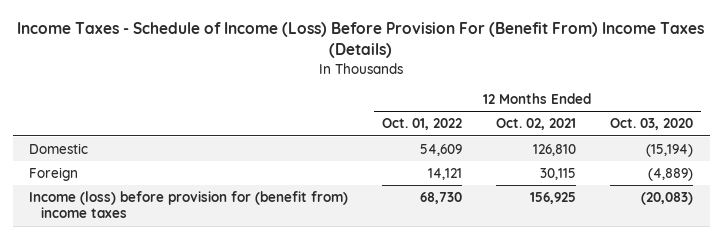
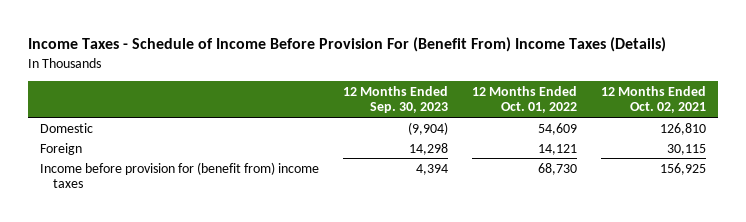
- Income Taxes - Schedule of Income (Loss) Before Provision For (Benefit From) Income Taxes (Details)
+ Income Taxes - Schedule of Income Before Provision For (Benefit From) Income Taxes (Details)
- | 12 Months Ended Oct. 01, 2022 | 12 Months Ended Oct. 02, 2021 | 12 Months Ended Oct. 03, 2020
+ | 12 Months Ended Sep. 30, 2023 | 12 Months Ended Oct. 01, 2022 | 12 Months Ended Oct. 02, 2021
- Income (loss) before provision for (benefit from) income taxes | 68,730 | 156,925 | (20,083)
+ Income before provision for (benefit from) income taxes | 4,394 | 68,730 | 156,925

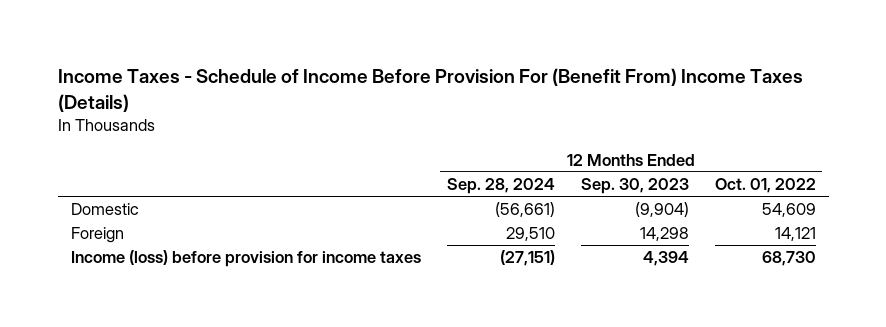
- | 12 Months Ended Sep. 30, 2023 | 12 Months Ended Oct. 01, 2022 | 12 Months Ended Oct. 02, 2021
+ | 12 Months Ended Sep. 28, 2024 | 12 Months Ended Sep. 30, 2023 | 12 Months Ended Oct. 01, 2022
- Income before provision for (benefit from) income taxes | 4,394 | 68,730 | 156,925
+ Income (loss) before provision for income taxes | (27,151) | 4,394 | 68,730

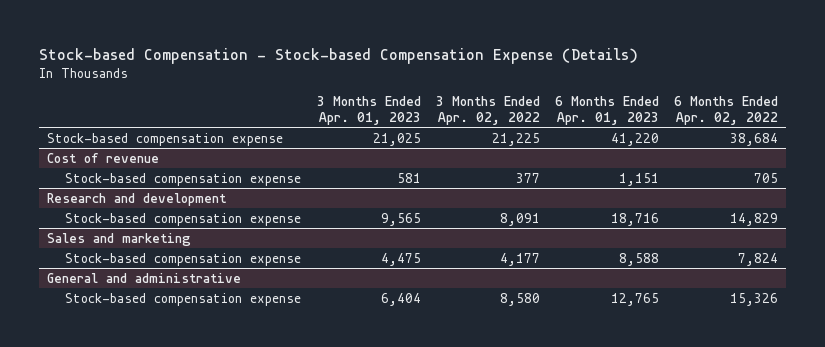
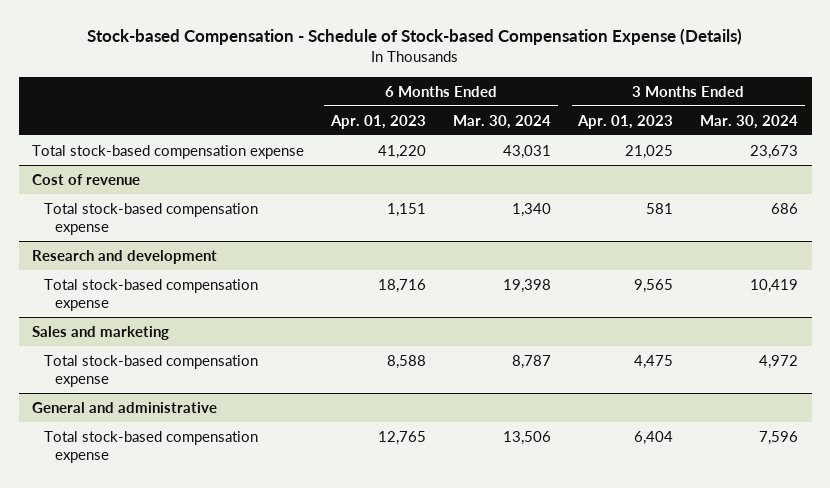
- Stock-based Compensation - Stock-based Compensation Expense (Details)
+ Stock-based Compensation - Schedule of Stock-based Compensation Expense (Details)
- | 3 Months Ended Apr. 01, 2023 | 3 Months Ended Apr. 02, 2022 | 6 Months Ended Apr. 01, 2023 | 6 Months Ended Apr. 02, 2022
+ | 6 Months Ended Apr. 01, 2023 | 6 Months Ended Mar. 30, 2024 | 3 Months Ended Apr. 01, 2023 | 3 Months Ended Mar. 30, 2024
- Stock-based compensation expense | 21,025 | 21,225 | 41,220 | 38,684
+ Total stock-based compensation expense | 41,220 | 43,031 | 21,025 | 23,673
@ Cost of revenue
- Stock-based compensation expense | 581 | 377 | 1,151 | 705
+ Total stock-based compensation expense | 1,151 | 1,340 | 581 | 686
@ Research and development
- Stock-based compensation expense | 9,565 | 8,091 | 18,716 | 14,829
+ Total stock-based compensation expense | 18,716 | 19,398 | 9,565 | 10,419
@ Sales and marketing
- Stock-based compensation expense | 4,475 | 4,177 | 8,588 | 7,824
+ Total stock-based compensation expense | 8,588 | 8,787 | 4,475 | 4,972
@ General and administrative
- Stock-based compensation expense | 6,404 | 8,580 | 12,765 | 15,326
+ Total stock-based compensation expense | 12,765 | 13,506 | 6,404 | 7,596

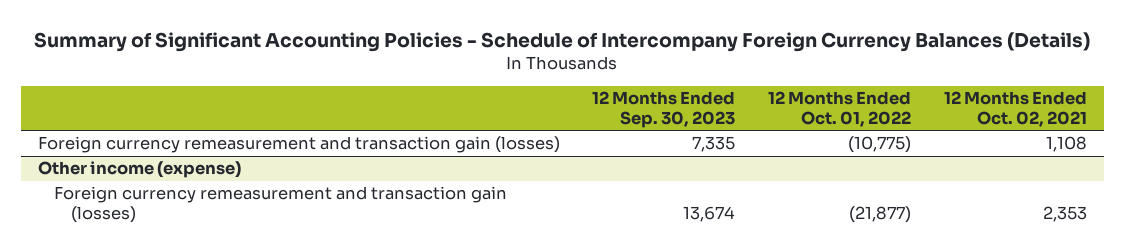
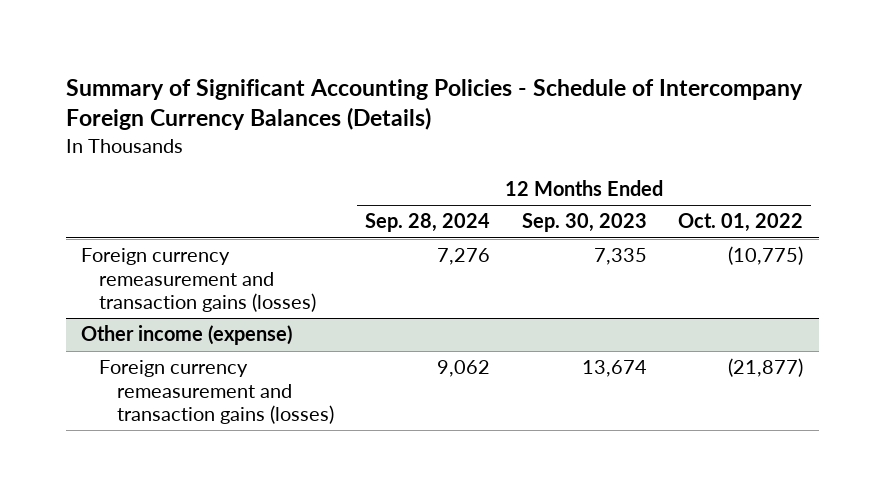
- | 12 Months Ended Sep. 30, 2023 | 12 Months Ended Oct. 01, 2022 | 12 Months Ended Oct. 02, 2021
+ | 12 Months Ended Sep. 28, 2024 | 12 Months Ended Sep. 30, 2023 | 12 Months Ended Oct. 01, 2022
- Foreign currency remeasurement and transaction gain (losses) | 7,335 | (10,775) | 1,108
+ Foreign currency remeasurement and transaction gains (losses) | 7,276 | 7,335 | (10,775)
@ Other income (expense)
- Foreign currency remeasurement and transaction gain (losses) | 13,674 | (21,877) | 2,353
+ Foreign currency remeasurement and transaction gains (losses) | 9,062 | 13,674 | (21,877)

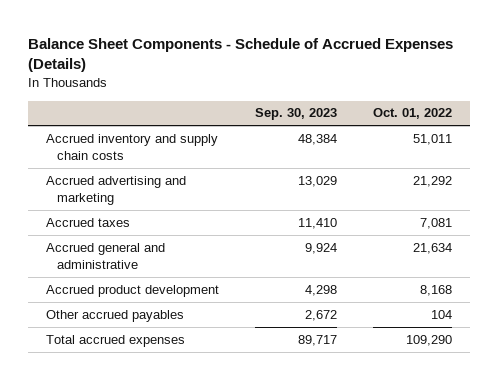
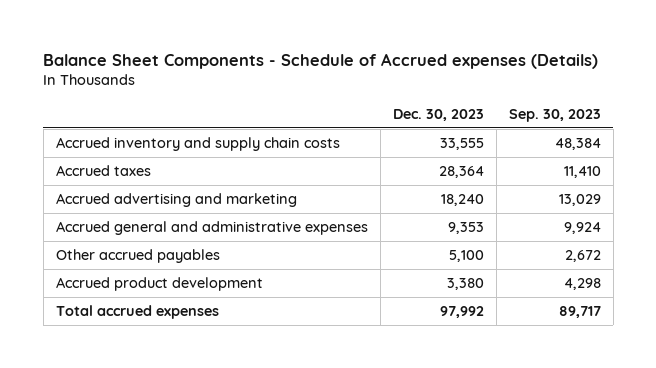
- Balance Sheet Components - Schedule of Accrued Expenses (Details)
+ Balance Sheet Components - Schedule of Accrued expenses (Details)
- | Sep. 30, 2023 | Oct. 01, 2022
+ | Dec. 30, 2023 | Sep. 30, 2023
- Accrued general and administrative | 9,924 | 21,634
moved down: Accrued advertising and marketing | 18,240 | 13,029
+ Accrued general and administrative expenses | 9,353 | 9,924
moved down: Accrued product development | 3,380 | 4,298

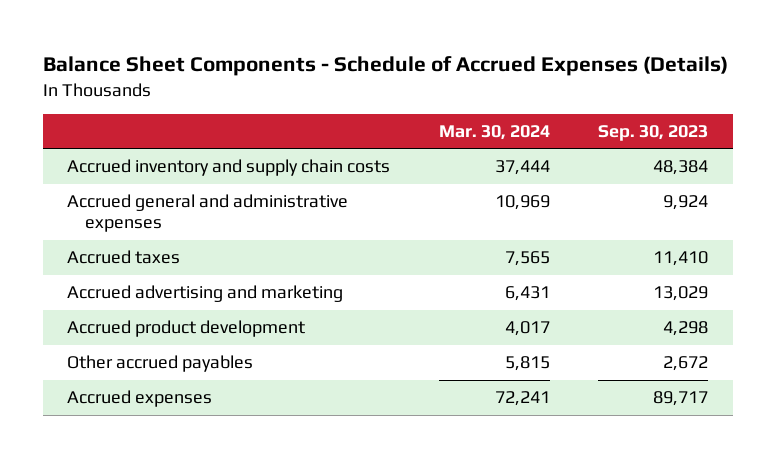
- Balance Sheet Components - Schedule of Accrued expenses (Details)
+ Balance Sheet Components - Schedule of Accrued Expenses (Details)
- | Dec. 30, 2023 | Sep. 30, 2023
+ | Mar. 30, 2024 | Sep. 30, 2023
moved up: Accrued general and administrative expenses | 10,969 | 9,924
- Total accrued expenses | 97,992 | 89,717
moved down: Other accrued payables | 5,815 | 2,672
+ Accrued expenses | 72,241 | 89,717

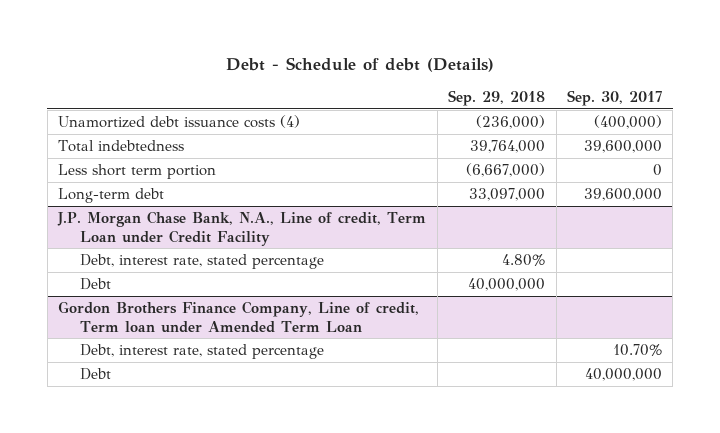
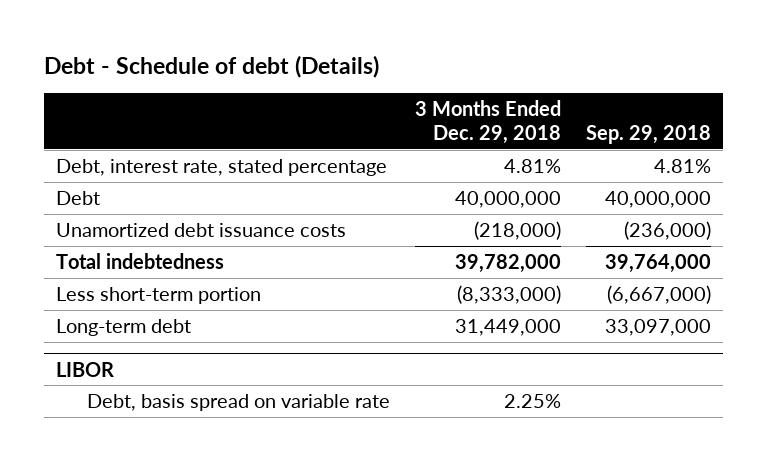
- | Sep. 29, 2018 | Sep. 30, 2017
+ | 3 Months Ended Dec. 29, 2018 | Sep. 29, 2018
- Unamortized debt issuance costs (4) | (236,000) | (400,000)
+ Debt, interest rate, stated percentage | 4.81% | 4.81%
+ Debt | 40,000,000 | 40,000,000
+ Unamortized debt issuance costs | (218,000) | (236,000)
- Less short term portion | (6,667,000) | 0
+ Less short-term portion | (8,333,000) | (6,667,000)
- J.P. Morgan Chase Bank, N.A., Line of credit, Term Loan under Credit Facility
- Debt, interest rate, stated percentage | 4.80% |
- Debt | 40,000,000 |
- Gordon Brothers Finance Company, Line of credit, Term loan under Amended Term Loan
- Debt, interest rate, stated percentage | | 10.70%
- Debt | | 40,000,000
+ LIBOR
+ Debt, basis spread on variable rate | 2.25% |

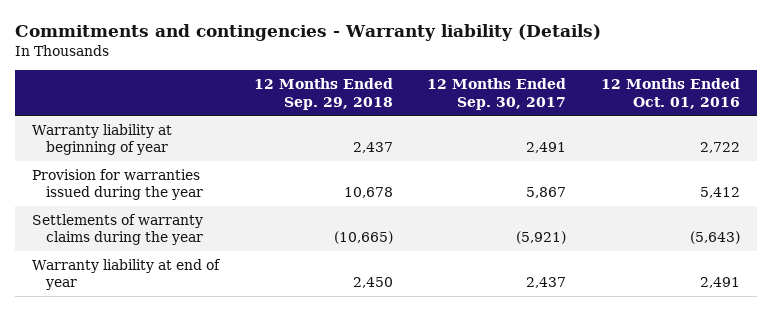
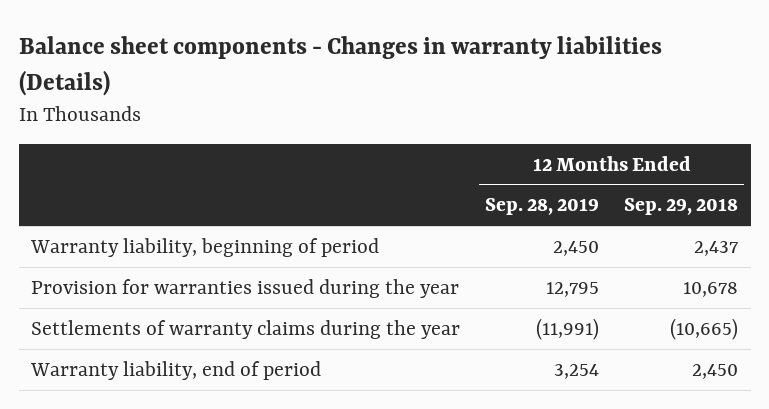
- Commitments and contingencies - Warranty liability (Details)
+ Balance sheet components - Changes in warranty liabilities (Details)
- | 12 Months Ended Sep. 29, 2018 | 12 Months Ended Sep. 30, 2017 | 12 Months Ended Oct. 01, 2016
+ | 12 Months Ended Sep. 28, 2019 | 12 Months Ended Sep. 29, 2018
- Warranty liability at beginning of year | 2,437 | 2,491 | 2,722
+ Warranty liability, beginning of period | 2,450 | 2,437
- Warranty liability at end of year | 2,450 | 2,437 | 2,491
+ Warranty liability, end of period | 3,254 | 2,450

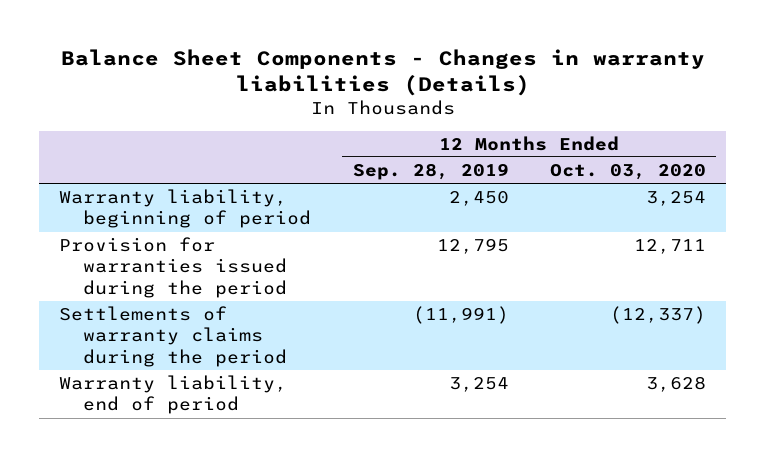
- Balance sheet components - Changes in warranty liabilities (Details)
+ Balance Sheet Components - Changes in warranty liabilities (Details)
- | 12 Months Ended Sep. 28, 2019 | 12 Months Ended Sep. 29, 2018
+ | 12 Months Ended Sep. 28, 2019 | 12 Months Ended Oct. 03, 2020
- Provision for warranties issued during the year | 12,795 | 10,678
- Settlements of warranty claims during the year | (11,991) | (10,665)
+ Provision for warranties issued during the period | 12,795 | 12,711
+ Settlements of warranty claims during the period | (11,991) | (12,337)

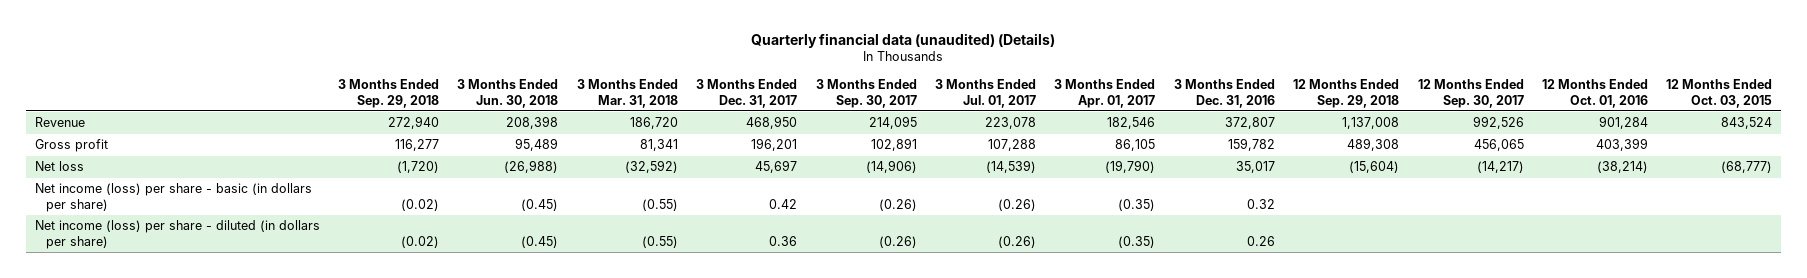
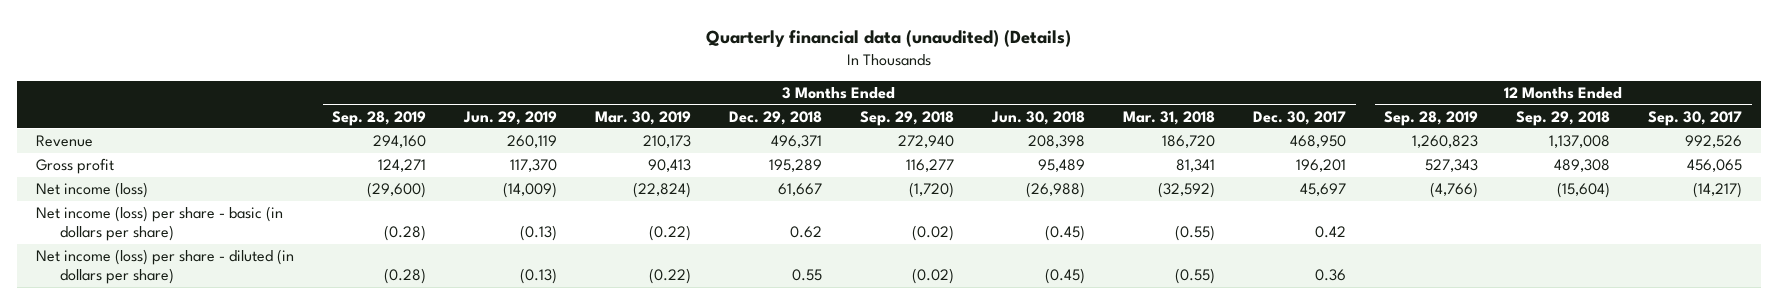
- | 3 Months Ended Sep. 29, 2018 | 3 Months Ended Jun. 30, 2018 | 3 Months Ended Mar. 31, 2018 | 3 Months Ended Dec. 31, 2017 | 3 Months Ended Sep. 30, 2017 | 3 Months Ended Jul. 01, 2017 | 3 Months Ended Apr. 01, 2017 | 3 Months Ended Dec. 31, 2016 | 12 Months Ended Sep. 29, 2018 | 12 Months Ended Sep. 30, 2017 | 12 Months Ended Oct. 01, 2016 | 12 Months Ended Oct. 03, 2015
+ | 3 Months Ended Sep. 28, 2019 | 3 Months Ended Jun. 29, 2019 | 3 Months Ended Mar. 30, 2019 | 3 Months Ended Dec. 29, 2018 | 3 Months Ended Sep. 29, 2018 | 3 Months Ended Jun. 30, 2018 | 3 Months Ended Mar. 31, 2018 | 3 Months Ended Dec. 30, 2017 | 12 Months Ended Sep. 28, 2019 | 12 Months Ended Sep. 29, 2018 | 12 Months Ended Sep. 30, 2017
- Net loss | (1,720) | (26,988) | (32,592) | 45,697 | (14,906) | (14,539) | (19,790) | 35,017 | (15,604) | (14,217) | (38,214) | (68,777)
+ Net income (loss) | (29,600) | (14,009) | (22,824) | 61,667 | (1,720) | (26,988) | (32,592) | 45,697 | (4,766) | (15,604) | (14,217)

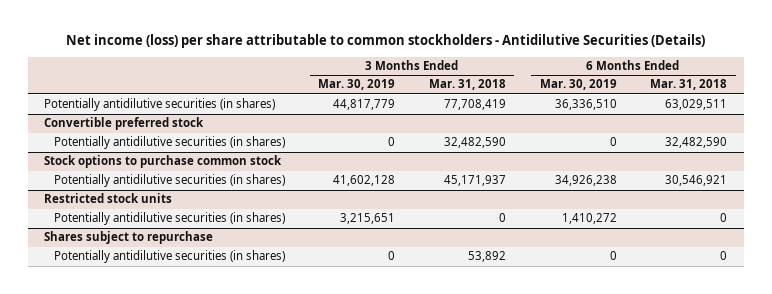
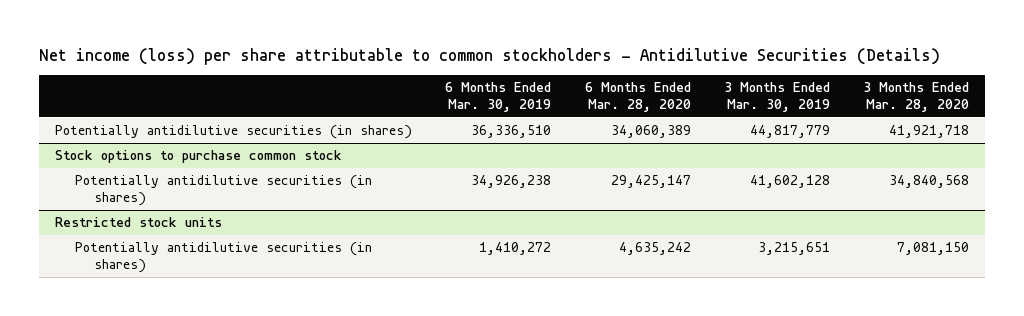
- | 3 Months Ended Mar. 30, 2019 | 3 Months Ended Mar. 31, 2018 | 6 Months Ended Mar. 30, 2019 | 6 Months Ended Mar. 31, 2018
+ | 6 Months Ended Mar. 30, 2019 | 6 Months Ended Mar. 28, 2020 | 3 Months Ended Mar. 30, 2019 | 3 Months Ended Mar. 28, 2020
- Convertible preferred stock
- Potentially antidilutive securities (in shares) | 0 | 32,482,590 | 0 | 32,482,590
- Shares subject to repurchase
- Potentially antidilutive securities (in shares) | 0 | 53,892 | 0 | 0

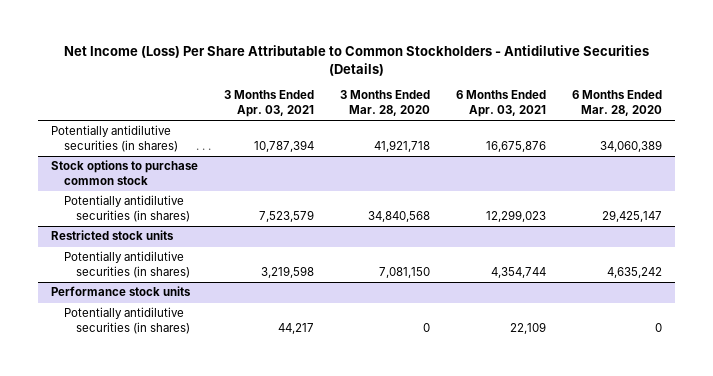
- Net income (loss) per share attributable to common stockholders - Antidilutive Securities (Details)
+ Net Income (Loss) Per Share Attributable to Common Stockholders - Antidilutive Securities (Details)
- | 6 Months Ended Mar. 30, 2019 | 6 Months Ended Mar. 28, 2020 | 3 Months Ended Mar. 30, 2019 | 3 Months Ended Mar. 28, 2020
+ | 3 Months Ended Apr. 03, 2021 | 3 Months Ended Mar. 28, 2020 | 6 Months Ended Apr. 03, 2021 | 6 Months Ended Mar. 28, 2020
+ Performance stock units
+ Potentially antidilutive securities (in shares) | 44,217 | 0 | 22,109 | 0

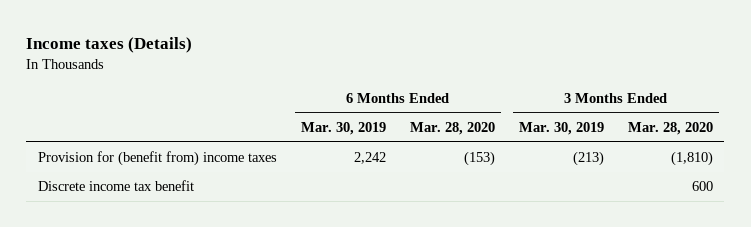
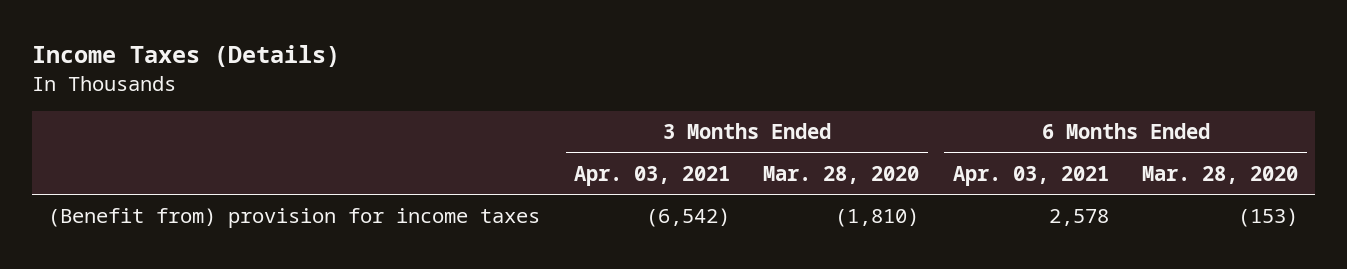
- Income taxes (Details)
+ Income Taxes (Details)
- | 6 Months Ended Mar. 30, 2019 | 6 Months Ended Mar. 28, 2020 | 3 Months Ended Mar. 30, 2019 | 3 Months Ended Mar. 28, 2020
+ | 3 Months Ended Apr. 03, 2021 | 3 Months Ended Mar. 28, 2020 | 6 Months Ended Apr. 03, 2021 | 6 Months Ended Mar. 28, 2020
- Provision for (benefit from) income taxes | 2,242 | (153) | (213) | (1,810)
- Discrete income tax benefit | | | | 600
+ (Benefit from) provision for income taxes | (6,542) | (1,810) | 2,578 | (153)

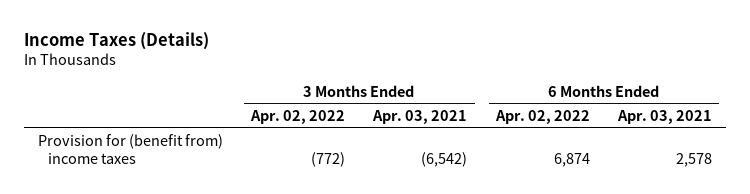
- | 3 Months Ended Apr. 03, 2021 | 3 Months Ended Mar. 28, 2020 | 6 Months Ended Apr. 03, 2021 | 6 Months Ended Mar. 28, 2020
+ | 3 Months Ended Apr. 02, 2022 | 3 Months Ended Apr. 03, 2021 | 6 Months Ended Apr. 02, 2022 | 6 Months Ended Apr. 03, 2021
- (Benefit from) provision for income taxes | (6,542) | (1,810) | 2,578 | (153)
+ Provision for (benefit from) income taxes | (772) | (6,542) | 6,874 | 2,578

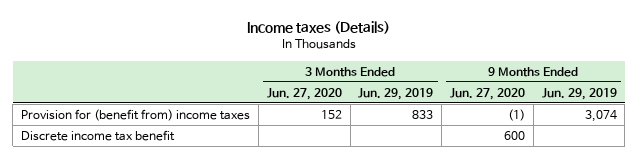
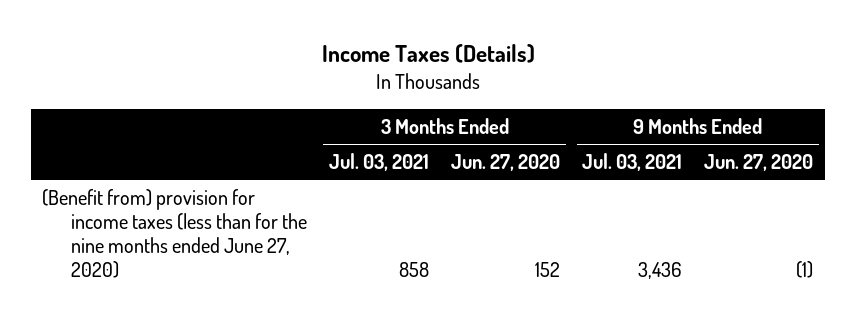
- Income taxes (Details)
+ Income Taxes (Details)
- | 3 Months Ended Jun. 27, 2020 | 3 Months Ended Jun. 29, 2019 | 9 Months Ended Jun. 27, 2020 | 9 Months Ended Jun. 29, 2019
+ | 3 Months Ended Jul. 03, 2021 | 3 Months Ended Jun. 27, 2020 | 9 Months Ended Jul. 03, 2021 | 9 Months Ended Jun. 27, 2020
- Provision for (benefit from) income taxes | 152 | 833 | (1) | 3,074
- Discrete income tax benefit | | | 600 |
+ (Benefit from) provision for income taxes (less than for the nine months ended June 27, 2020) | 858 | 152 | 3,436 | (1)

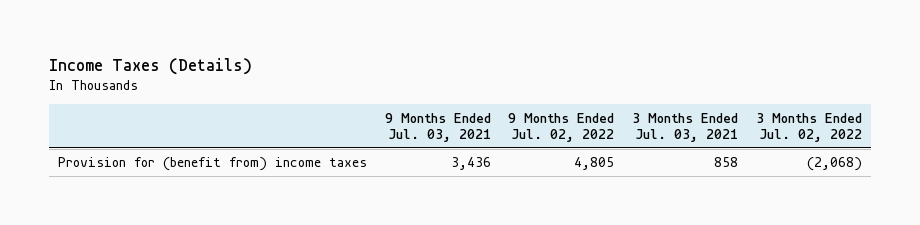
- | 3 Months Ended Jul. 03, 2021 | 3 Months Ended Jun. 27, 2020 | 9 Months Ended Jul. 03, 2021 | 9 Months Ended Jun. 27, 2020
+ | 9 Months Ended Jul. 03, 2021 | 9 Months Ended Jul. 02, 2022 | 3 Months Ended Jul. 03, 2021 | 3 Months Ended Jul. 02, 2022
- (Benefit from) provision for income taxes (less than for the nine months ended June 27, 2020) | 858 | 152 | 3,436 | (1)
+ Provision for (benefit from) income taxes | 3,436 | 4,805 | 858 | (2,068)

